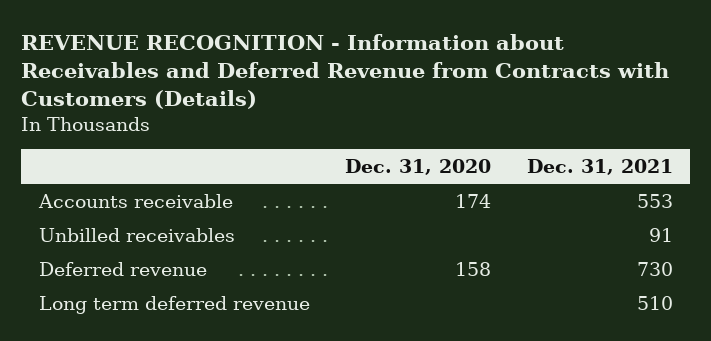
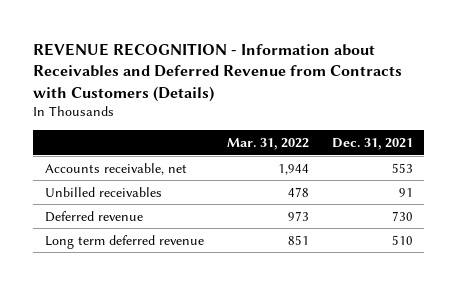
- | Dec. 31, 2020 | Dec. 31, 2021
+ | Mar. 31, 2022 | Dec. 31, 2021
- Accounts receivable | 174 | 553
+ Accounts receivable, net | 1,944 | 553

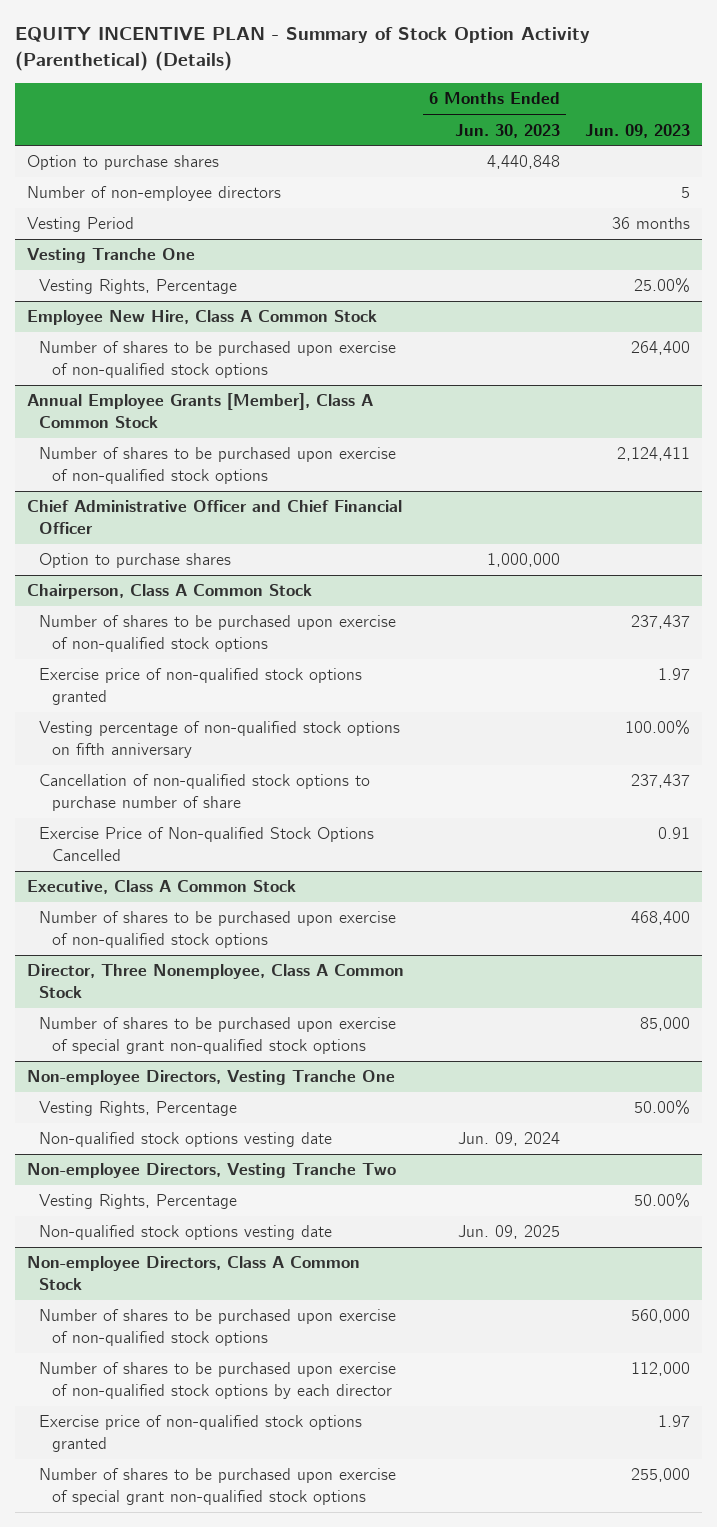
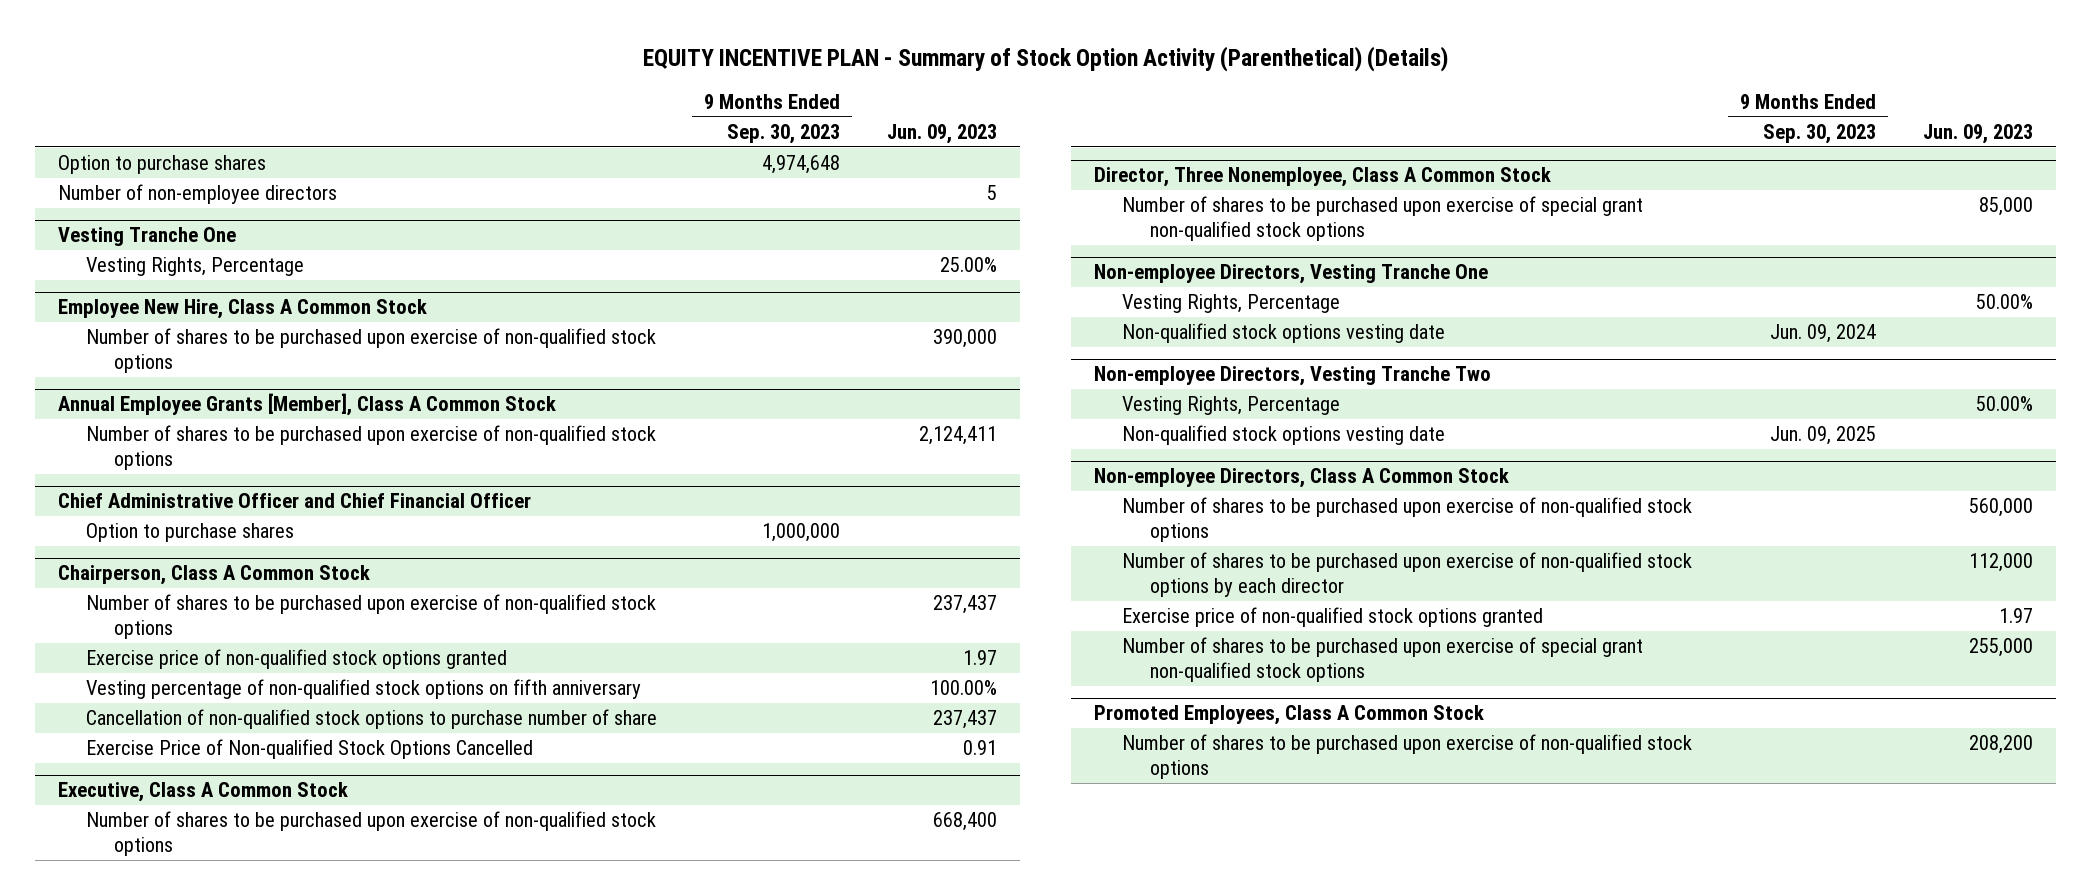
- | 6 Months Ended Jun. 30, 2023 | Jun. 09, 2023
+ | 9 Months Ended Sep. 30, 2023 | Jun. 09, 2023
- Vesting Period | | 36 months
@ Employee New Hire, Class A Common Stock
- Number of shares to be purchased upon exercise of non-qualified stock options | | 264,400
+ Number of shares to be purchased upon exercise of non-qualified stock options | | 390,000
@ Executive, Class A Common Stock
- Number of shares to be purchased upon exercise of non-qualified stock options | | 468,400
+ Number of shares to be purchased upon exercise of non-qualified stock options | | 668,400
+ Promoted Employees, Class A Common Stock
+ Number of shares to be purchased upon exercise of non-qualified stock options | | 208,200

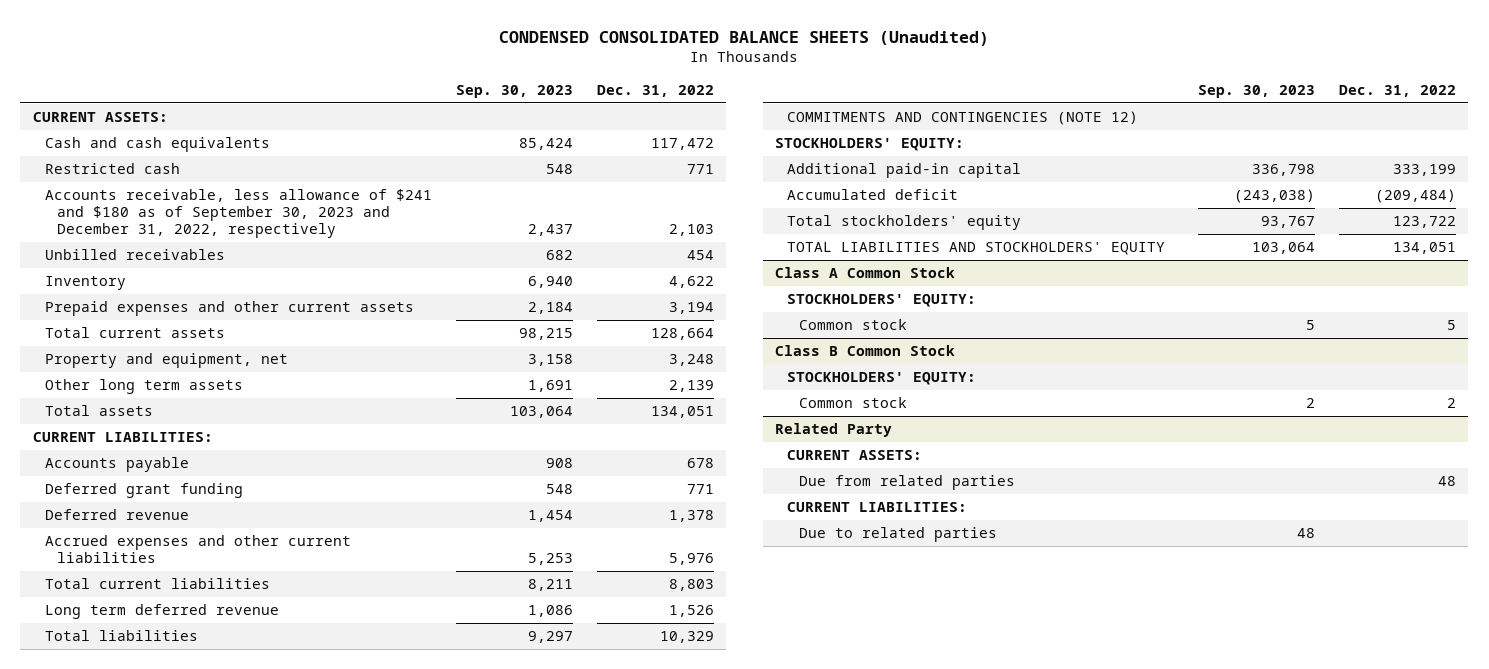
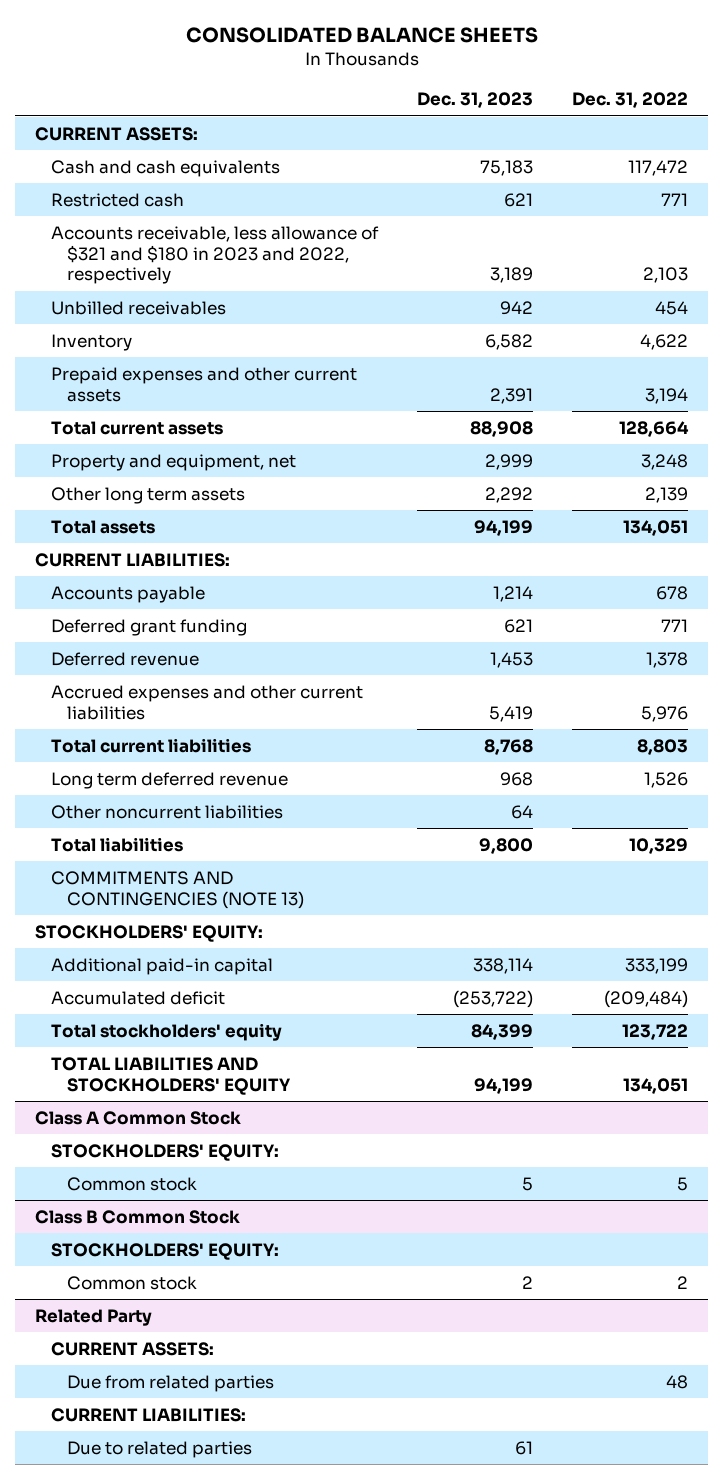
- CONDENSED CONSOLIDATED BALANCE SHEETS (Unaudited)
+ CONSOLIDATED BALANCE SHEETS
- | Sep. 30, 2023 | Dec. 31, 2022
+ | Dec. 31, 2023 | Dec. 31, 2022
- Accounts receivable, less allowance of $241 and $180 as of September 30, 2023 and December 31, 2022, respectively | 2,437 | 2,103
+ Accounts receivable, less allowance of $321 and $180 in 2023 and 2022, respectively | 3,189 | 2,103
+ Other noncurrent liabilities | 64 |
- COMMITMENTS AND CONTINGENCIES (NOTE 12)
+ COMMITMENTS AND CONTINGENCIES (NOTE 13)

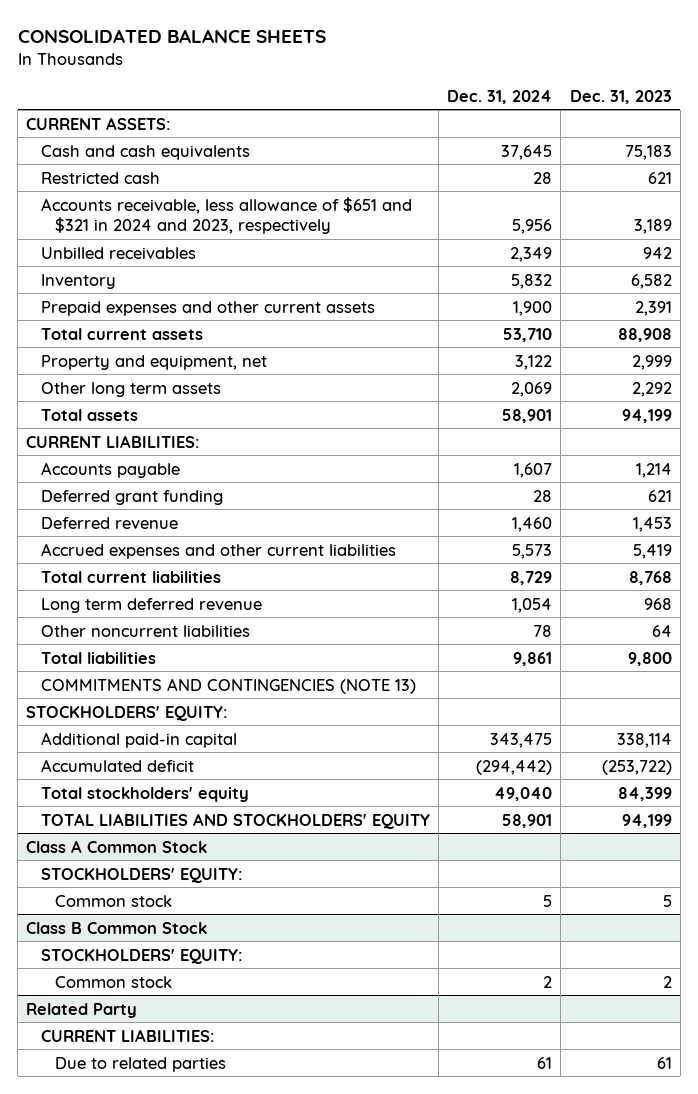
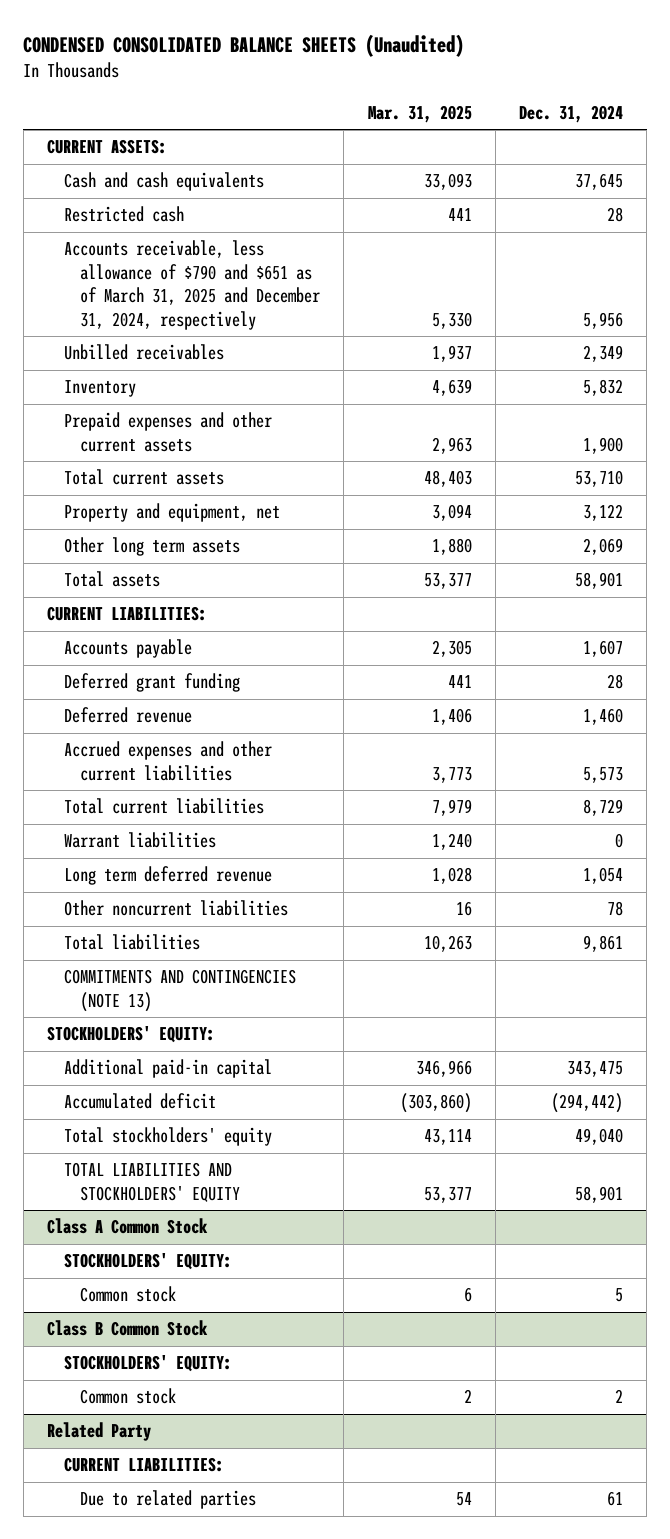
- CONSOLIDATED BALANCE SHEETS
+ CONDENSED CONSOLIDATED BALANCE SHEETS (Unaudited)
- | Dec. 31, 2024 | Dec. 31, 2023
+ | Mar. 31, 2025 | Dec. 31, 2024
- Accounts receivable, less allowance of $651 and $321 in 2024 and 2023, respectively | 5,956 | 3,189
+ Accounts receivable, less allowance of $790 and $651 as of March 31, 2025 and December 31, 2024, respectively | 5,330 | 5,956
+ Warrant liabilities | 1,240 | 0

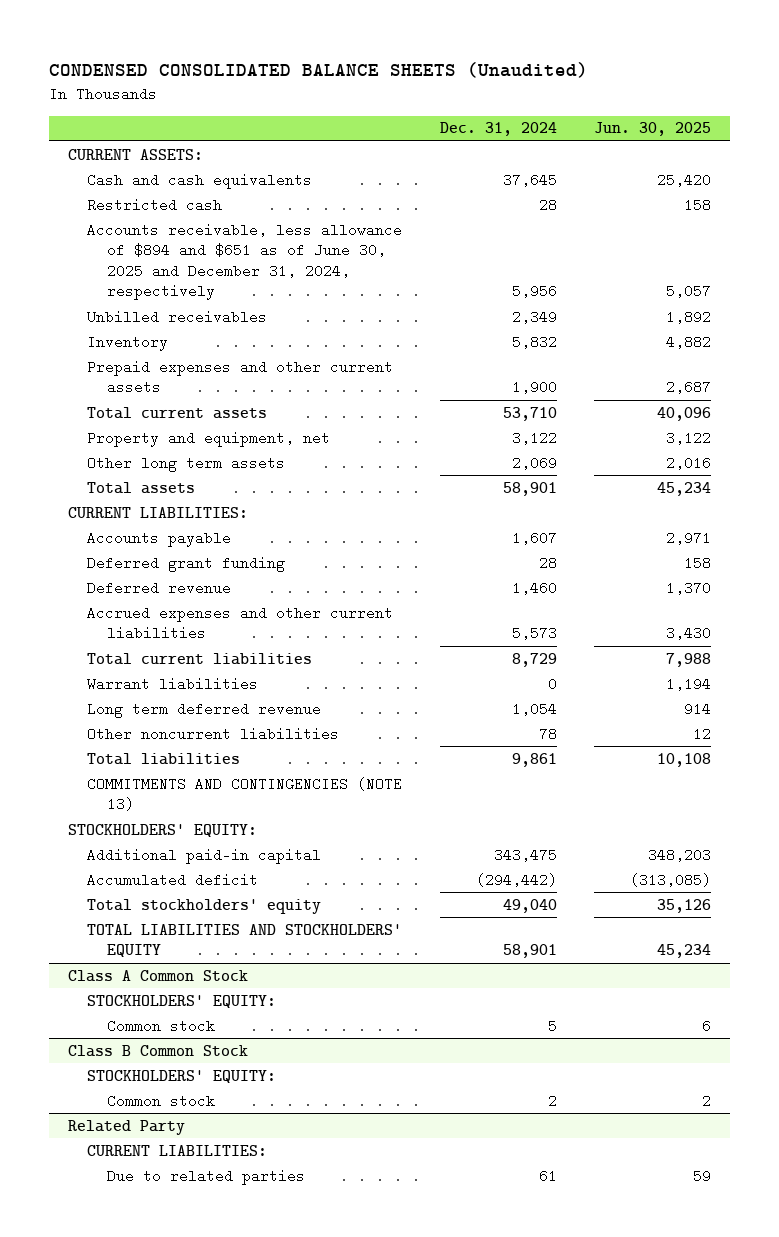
- | Mar. 31, 2025 | Dec. 31, 2024
+ | Dec. 31, 2024 | Jun. 30, 2025
- Accounts receivable, less allowance of $790 and $651 as of March 31, 2025 and December 31, 2024, respectively | 5,330 | 5,956
+ Accounts receivable, less allowance of $894 and $651 as of June 30, 2025 and December 31, 2024, respectively | 5,956 | 5,057

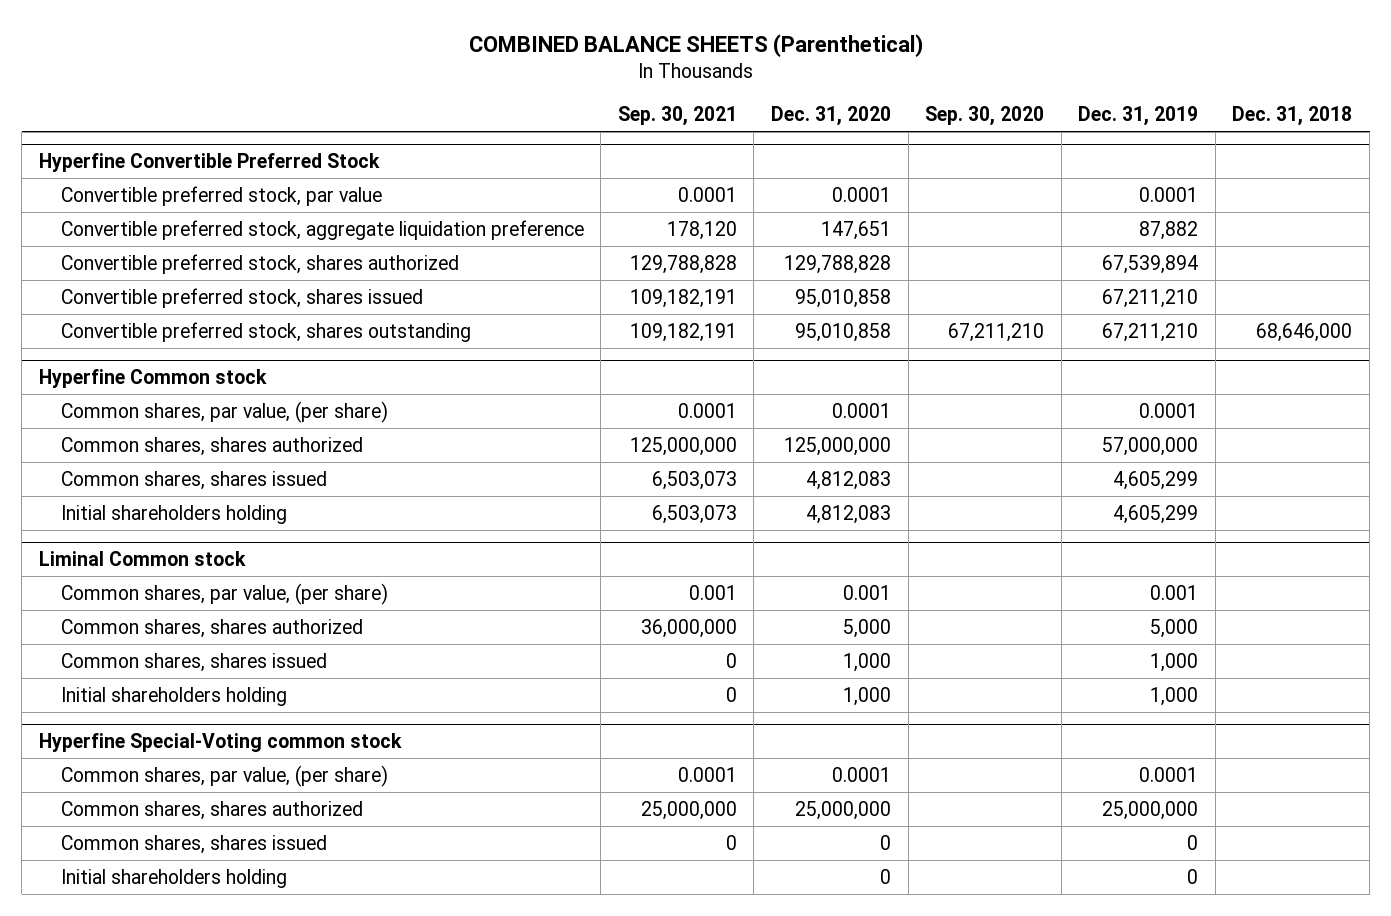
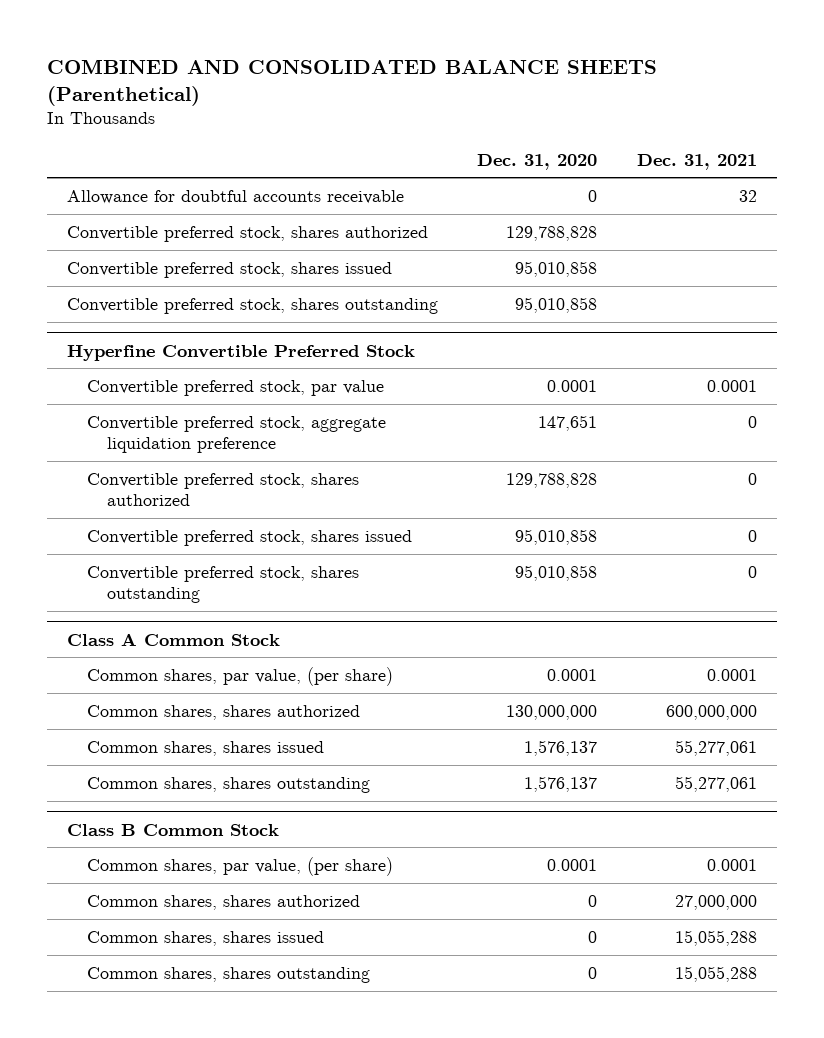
- COMBINED BALANCE SHEETS (Parenthetical)
+ COMBINED AND CONSOLIDATED BALANCE SHEETS (Parenthetical)
- | Sep. 30, 2021 | Dec. 31, 2020 | Sep. 30, 2020 | Dec. 31, 2019 | Dec. 31, 2018
+ | Dec. 31, 2020 | Dec. 31, 2021
+ Allowance for doubtful accounts receivable | 0 | 32
+ Convertible preferred stock, shares authorized | 129,788,828 |
+ Convertible preferred stock, shares issued | 95,010,858 |
+ Convertible preferred stock, shares outstanding | 95,010,858 |
- Hyperfine Common stock
+ Class A Common Stock
- Common shares, shares authorized | 125,000,000 | 125,000,000 | | 57,000,000 |
- Common shares, shares issued | 6,503,073 | 4,812,083 | | 4,605,299 |
- Initial shareholders holding | 6,503,073 | 4,812,083 | | 4,605,299 |
- Liminal Common stock
- Common shares, par value, (per share) | 0.001 | 0.001 | | 0.001 |
- Common shares, shares authorized | 36,000,000 | 5,000 | | 5,000 |
- Common shares, shares issued | 0 | 1,000 | | 1,000 |
- Initial shareholders holding | 0 | 1,000 | | 1,000 |
- Hyperfine Special-Voting common stock
+ Common shares, shares authorized | 130,000,000 | 600,000,000
+ Common shares, shares issued | 1,576,137 | 55,277,061
+ Common shares, shares outstanding | 1,576,137 | 55,277,061
+ Class B Common Stock
- Common shares, shares authorized | 25,000,000 | 25,000,000 | | 25,000,000 |
+ Common shares, shares authorized | 0 | 27,000,000
- Initial shareholders holding | | 0 | | 0 |
+ Common shares, shares outstanding | 0 | 15,055,288

